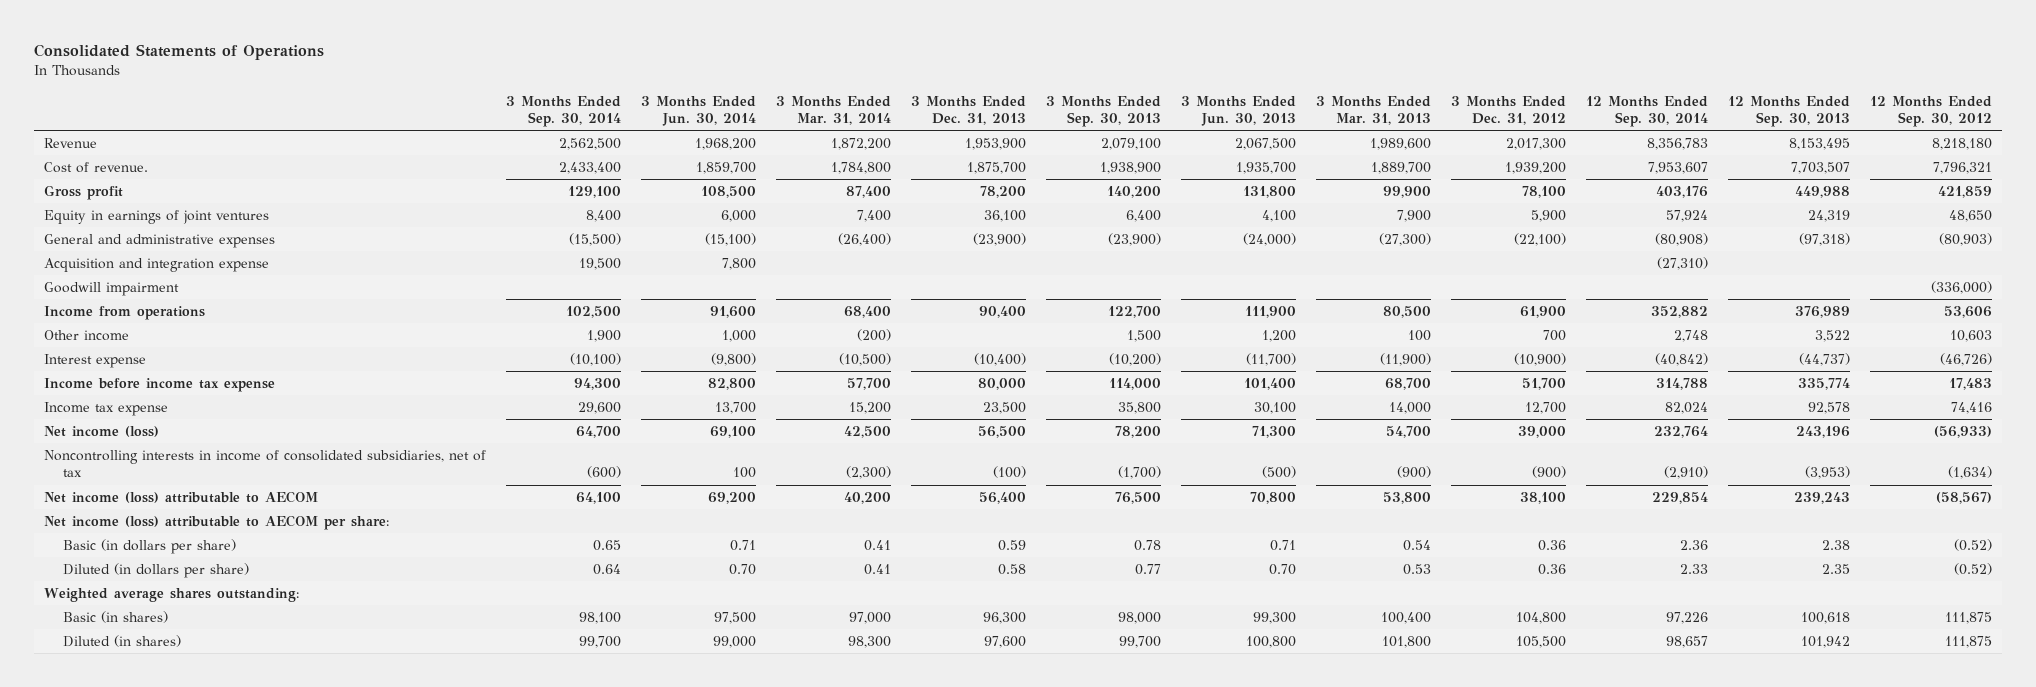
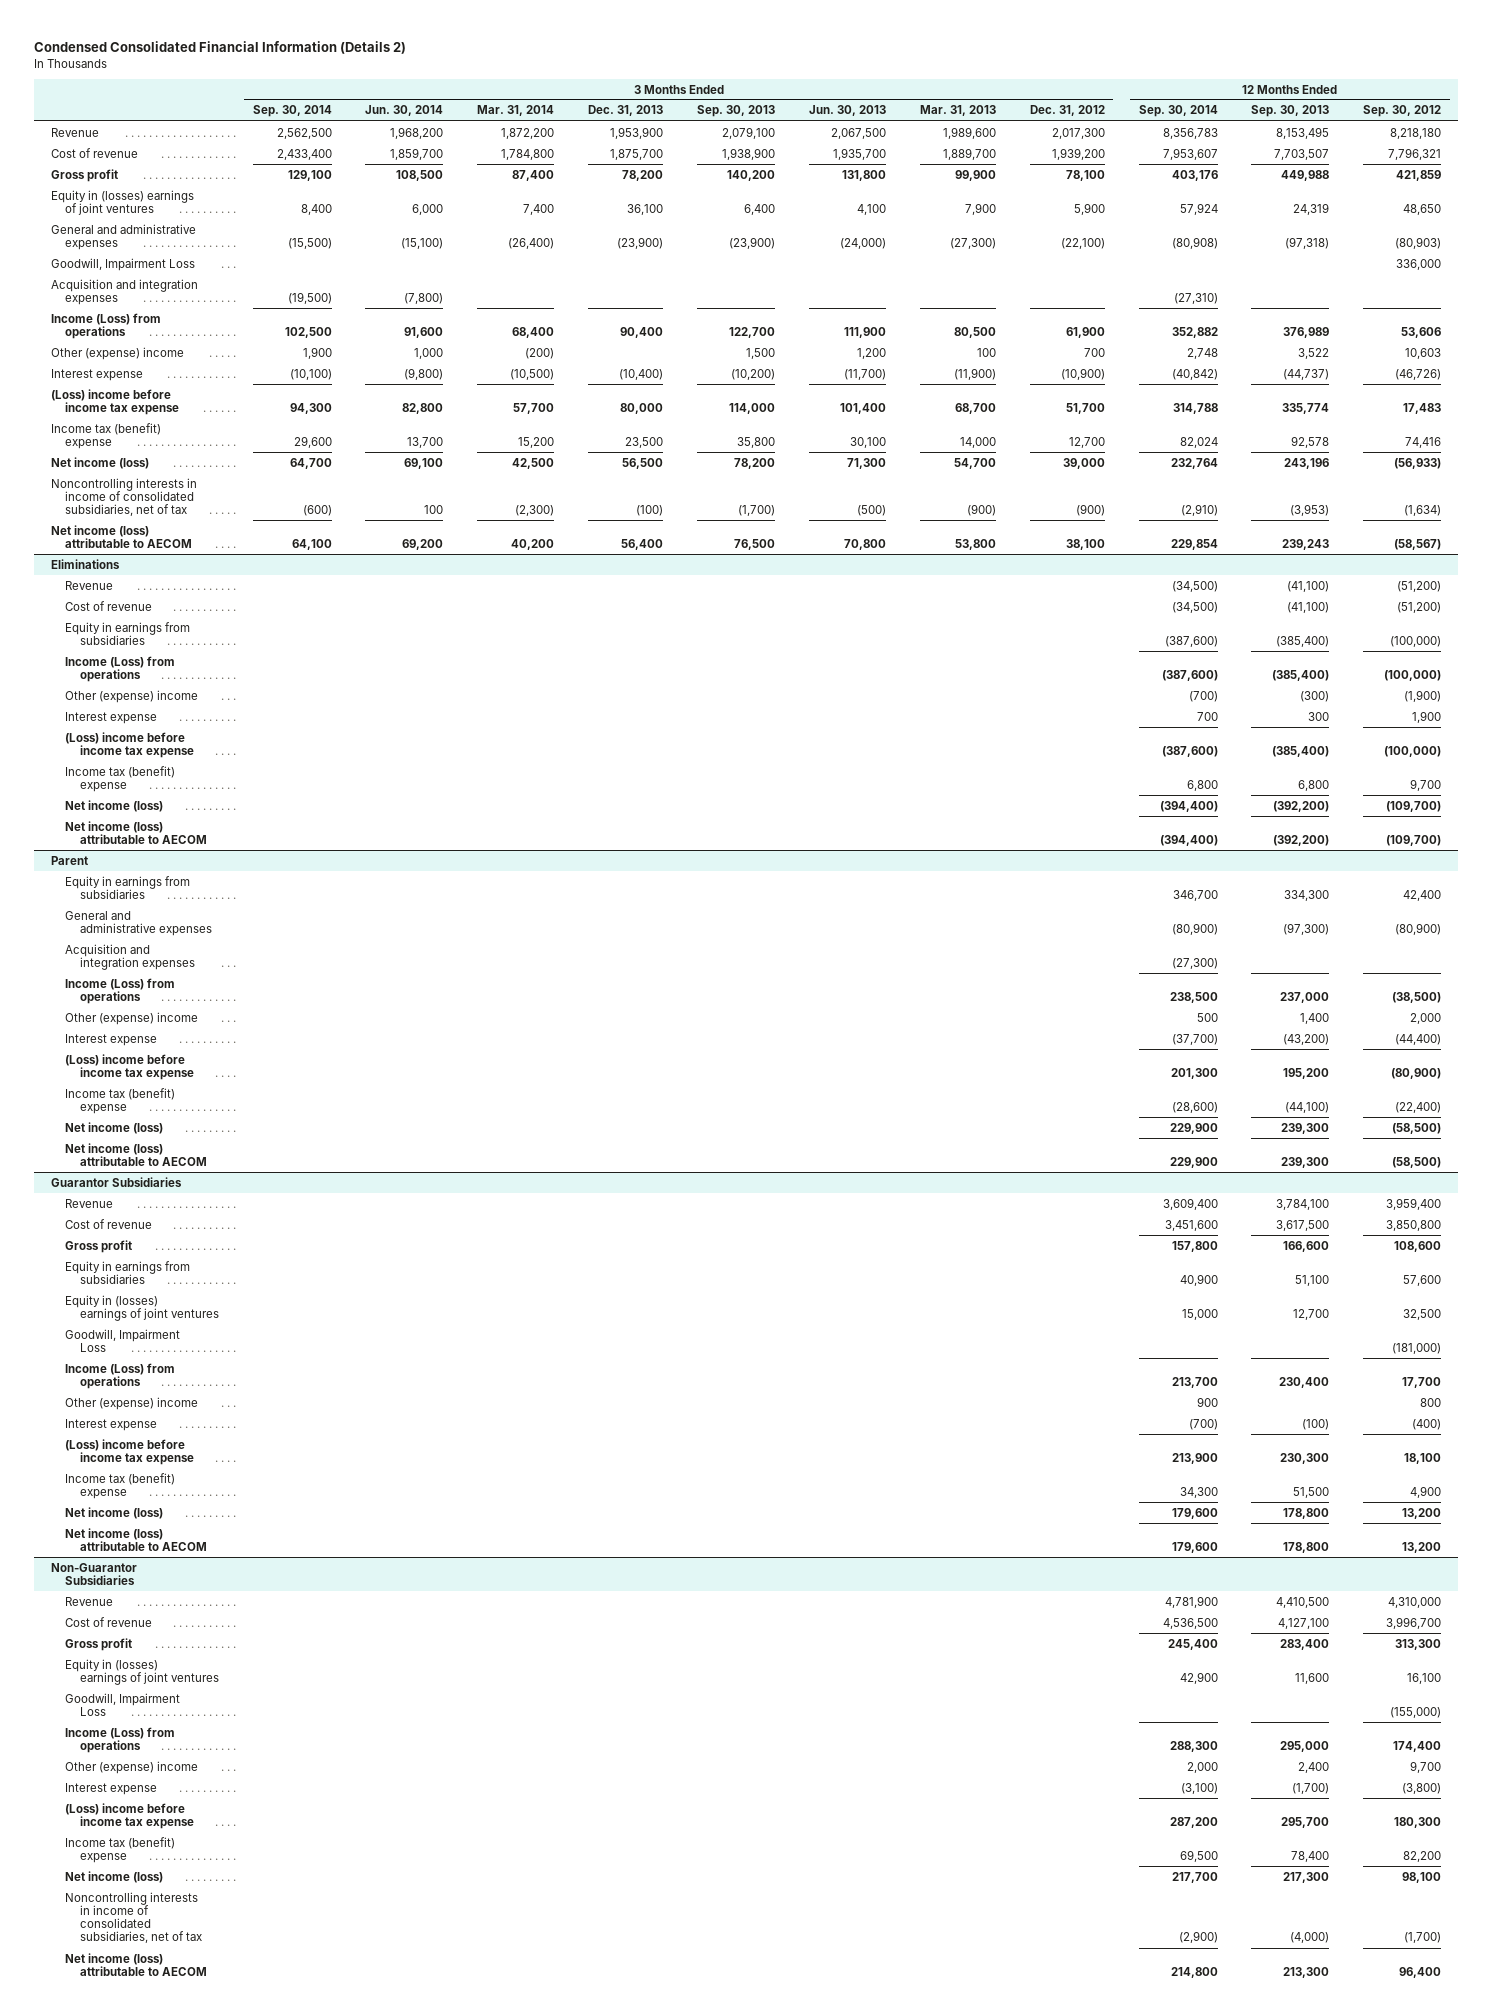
- Consolidated Statements of Operations
+ Condensed Consolidated Financial Information (Details 2)
- Cost of revenue. | 2,433,400 | 1,859,700 | 1,784,800 | 1,875,700 | 1,938,900 | 1,935,700 | 1,889,700 | 1,939,200 | 7,953,607 | 7,703,507 | 7,796,321
+ Cost of revenue | 2,433,400 | 1,859,700 | 1,784,800 | 1,875,700 | 1,938,900 | 1,935,700 | 1,889,700 | 1,939,200 | 7,953,607 | 7,703,507 | 7,796,321
- Equity in earnings of joint ventures | 8,400 | 6,000 | 7,400 | 36,100 | 6,400 | 4,100 | 7,900 | 5,900 | 57,924 | 24,319 | 48,650
+ Equity in (losses) earnings of joint ventures | 8,400 | 6,000 | 7,400 | 36,100 | 6,400 | 4,100 | 7,900 | 5,900 | 57,924 | 24,319 | 48,650
- Acquisition and integration expense | 19,500 | 7,800 | | | | | | | (27,310) | |
- Goodwill impairment | | | | | | | | | | | (336,000)
- Income from operations | 102,500 | 91,600 | 68,400 | 90,400 | 122,700 | 111,900 | 80,500 | 61,900 | 352,882 | 376,989 | 53,606
- Other income | 1,900 | 1,000 | (200) | | 1,500 | 1,200 | 100 | 700 | 2,748 | 3,522 | 10,603
+ Goodwill, Impairment Loss | | | | | | | | | | | 336,000
+ Acquisition and integration expenses | (19,500) | (7,800) | | | | | | | (27,310) | |
+ Income (Loss) from operations | 102,500 | 91,600 | 68,400 | 90,400 | 122,700 | 111,900 | 80,500 | 61,900 | 352,882 | 376,989 | 53,606
+ Other (expense) income | 1,900 | 1,000 | (200) | | 1,500 | 1,200 | 100 | 700 | 2,748 | 3,522 | 10,603
- Income before income tax expense | 94,300 | 82,800 | 57,700 | 80,000 | 114,000 | 101,400 | 68,700 | 51,700 | 314,788 | 335,774 | 17,483
- Income tax expense | 29,600 | 13,700 | 15,200 | 23,500 | 35,800 | 30,100 | 14,000 | 12,700 | 82,024 | 92,578 | 74,416
+ (Loss) income before income tax expense | 94,300 | 82,800 | 57,700 | 80,000 | 114,000 | 101,400 | 68,700 | 51,700 | 314,788 | 335,774 | 17,483
+ Income tax (benefit) expense | 29,600 | 13,700 | 15,200 | 23,500 | 35,800 | 30,100 | 14,000 | 12,700 | 82,024 | 92,578 | 74,416
- Net income (loss) attributable to AECOM per share:
- Basic (in dollars per share) | 0.65 | 0.71 | 0.41 | 0.59 | 0.78 | 0.71 | 0.54 | 0.36 | 2.36 | 2.38 | (0.52)
- Diluted (in dollars per share) | 0.64 | 0.70 | 0.41 | 0.58 | 0.77 | 0.70 | 0.53 | 0.36 | 2.33 | 2.35 | (0.52)
- Weighted average shares outstanding:
- Basic (in shares) | 98,100 | 97,500 | 97,000 | 96,300 | 98,000 | 99,300 | 100,400 | 104,800 | 97,226 | 100,618 | 111,875
- Diluted (in shares) | 99,700 | 99,000 | 98,300 | 97,600 | 99,700 | 100,800 | 101,800 | 105,500 | 98,657 | 101,942 | 111,875
+ Eliminations
+ Revenue | | | | | | | | | (34,500) | (41,100) | (51,200)
+ Cost of revenue | | | | | | | | | (34,500) | (41,100) | (51,200)
+ Equity in earnings from subsidiaries | | | | | | | | | (387,600) | (385,400) | (100,000)
+ Income (Loss) from operations | | | | | | | | | (387,600) | (385,400) | (100,000)
+ Other (expense) income | | | | | | | | | (700) | (300) | (1,900)
+ Interest expense | | | | | | | | | 700 | 300 | 1,900
+ (Loss) income before income tax expense | | | | | | | | | (387,600) | (385,400) | (100,000)
+ Income tax (benefit) expense | | | | | | | | | 6,800 | 6,800 | 9,700
+ Net income (loss) | | | | | | | | | (394,400) | (392,200) | (109,700)
+ Net income (loss) attributable to AECOM | | | | | | | | | (394,400) | (392,200) | (109,700)
+ Parent
+ Equity in earnings from subsidiaries | | | | | | | | | 346,700 | 334,300 | 42,400
+ General and administrative expenses | | | | | | | | | (80,900) | (97,300) | (80,900)
+ Acquisition and integration expenses | | | | | | | | | (27,300) | |
+ Income (Loss) from operations | | | | | | | | | 238,500 | 237,000 | (38,500)
+ Other (expense) income | | | | | | | | | 500 | 1,400 | 2,000
+ Interest expense | | | | | | | | | (37,700) | (43,200) | (44,400)
+ (Loss) income before income tax expense | | | | | | | | | 201,300 | 195,200 | (80,900)
+ Income tax (benefit) expense | | | | | | | | | (28,600) | (44,100) | (22,400)
+ Net income (loss) | | | | | | | | | 229,900 | 239,300 | (58,500)
+ Net income (loss) attributable to AECOM | | | | | | | | | 229,900 | 239,300 | (58,500)
+ Guarantor Subsidiaries
+ Revenue | | | | | | | | | 3,609,400 | 3,784,100 | 3,959,400
+ Cost of revenue | | | | | | | | | 3,451,600 | 3,617,500 | 3,850,800
+ Gross profit | | | | | | | | | 157,800 | 166,600 | 108,600
+ Equity in earnings from subsidiaries | | | | | | | | | 40,900 | 51,100 | 57,600
+ Equity in (losses) earnings of joint ventures | | | | | | | | | 15,000 | 12,700 | 32,500
+ Goodwill, Impairment Loss | | | | | | | | | | | (181,000)
+ Income (Loss) from operations | | | | | | | | | 213,700 | 230,400 | 17,700
+ Other (expense) income | | | | | | | | | 900 | | 800
+ Interest expense | | | | | | | | | (700) | (100) | (400)
+ (Loss) income before income tax expense | | | | | | | | | 213,900 | 230,300 | 18,100
+ Income tax (benefit) expense | | | | | | | | | 34,300 | 51,500 | 4,900
+ Net income (loss) | | | | | | | | | 179,600 | 178,800 | 13,200
+ Net income (loss) attributable to AECOM | | | | | | | | | 179,600 | 178,800 | 13,200
+ Non-Guarantor Subsidiaries
+ Revenue | | | | | | | | | 4,781,900 | 4,410,500 | 4,310,000
+ Cost of revenue | | | | | | | | | 4,536,500 | 4,127,100 | 3,996,700
+ Gross profit | | | | | | | | | 245,400 | 283,400 | 313,300
+ Equity in (losses) earnings of joint ventures | | | | | | | | | 42,900 | 11,600 | 16,100
+ Goodwill, Impairment Loss | | | | | | | | | | | (155,000)
+ Income (Loss) from operations | | | | | | | | | 288,300 | 295,000 | 174,400
+ Other (expense) income | | | | | | | | | 2,000 | 2,400 | 9,700
+ Interest expense | | | | | | | | | (3,100) | (1,700) | (3,800)
+ (Loss) income before income tax expense | | | | | | | | | 287,200 | 295,700 | 180,300
+ Income tax (benefit) expense | | | | | | | | | 69,500 | 78,400 | 82,200
+ Net income (loss) | | | | | | | | | 217,700 | 217,300 | 98,100
+ Noncontrolling interests in income of consolidated subsidiaries, net of tax | | | | | | | | | (2,900) | (4,000) | (1,700)
+ Net income (loss) attributable to AECOM | | | | | | | | | 214,800 | 213,300 | 96,400

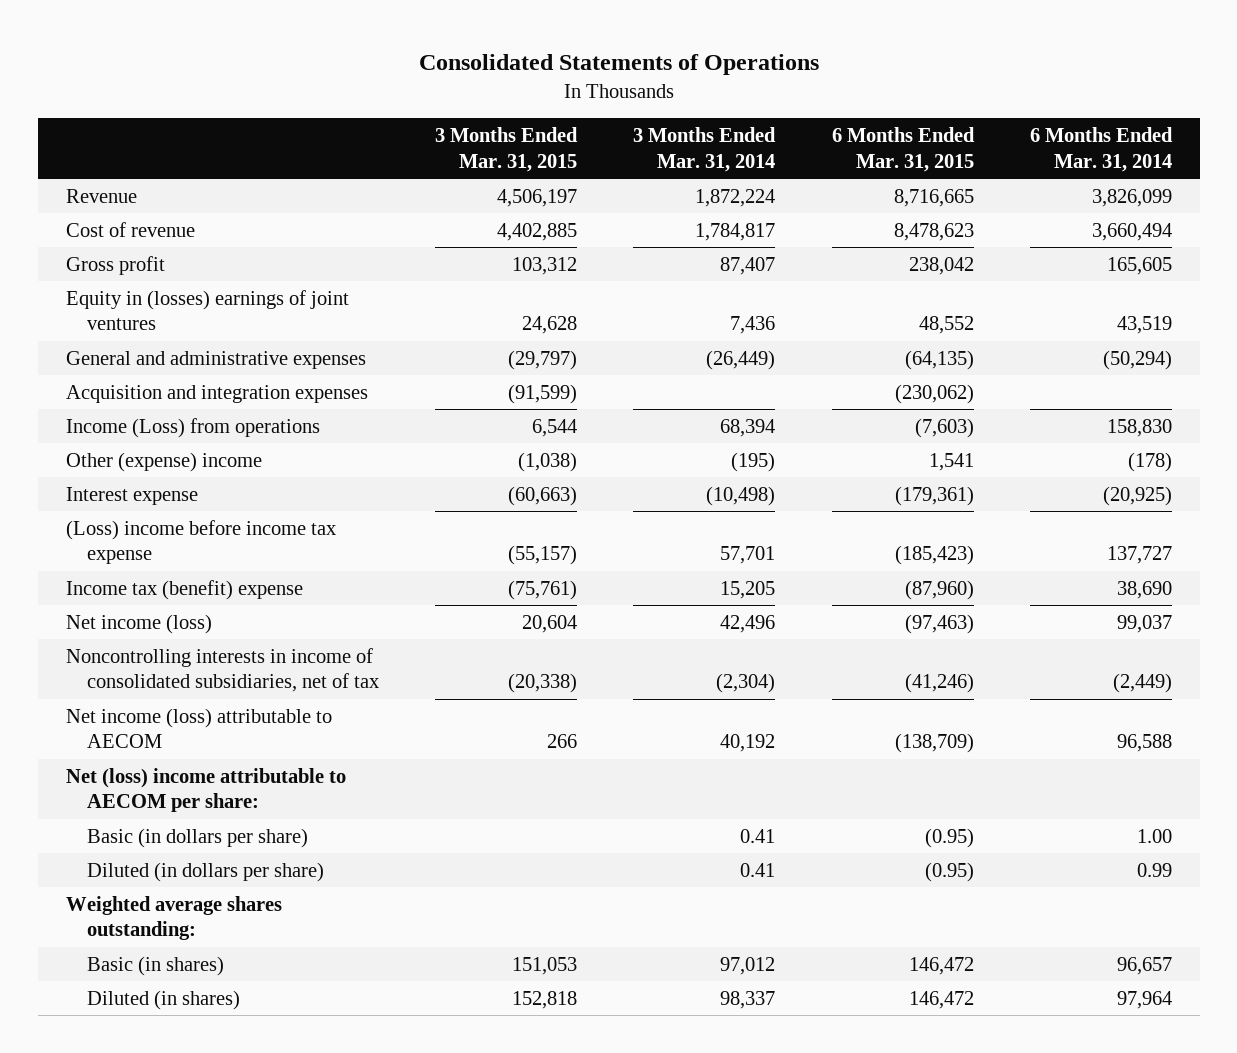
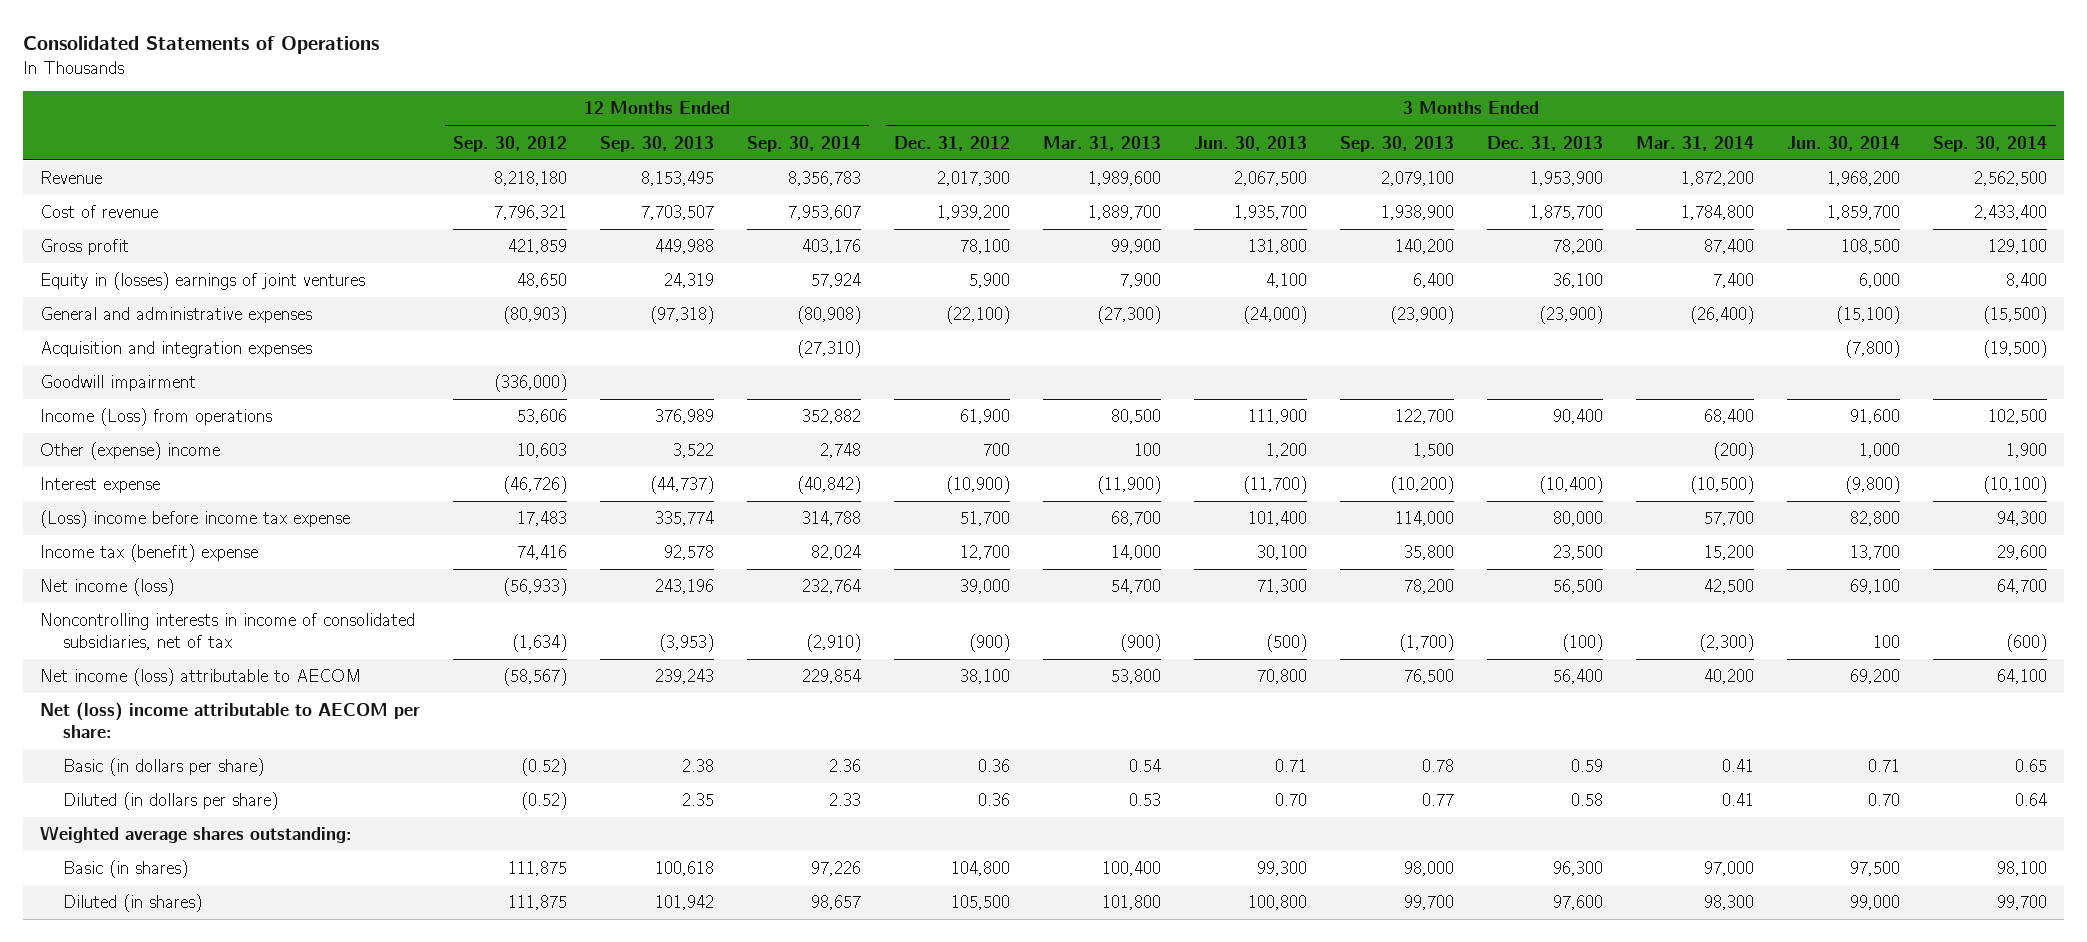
- | 3 Months Ended Mar. 31, 2015 | 3 Months Ended Mar. 31, 2014 | 6 Months Ended Mar. 31, 2015 | 6 Months Ended Mar. 31, 2014
+ | 12 Months Ended Sep. 30, 2012 | 12 Months Ended Sep. 30, 2013 | 12 Months Ended Sep. 30, 2014 | 3 Months Ended Dec. 31, 2012 | 3 Months Ended Mar. 31, 2013 | 3 Months Ended Jun. 30, 2013 | 3 Months Ended Sep. 30, 2013 | 3 Months Ended Dec. 31, 2013 | 3 Months Ended Mar. 31, 2014 | 3 Months Ended Jun. 30, 2014 | 3 Months Ended Sep. 30, 2014
- Revenue | 4,506,197 | 1,872,224 | 8,716,665 | 3,826,099
- Cost of revenue | 4,402,885 | 1,784,817 | 8,478,623 | 3,660,494
- Gross profit | 103,312 | 87,407 | 238,042 | 165,605
- Equity in (losses) earnings of joint ventures | 24,628 | 7,436 | 48,552 | 43,519
- General and administrative expenses | (29,797) | (26,449) | (64,135) | (50,294)
+ Revenue | 8,218,180 | 8,153,495 | 8,356,783 | 2,017,300 | 1,989,600 | 2,067,500 | 2,079,100 | 1,953,900 | 1,872,200 | 1,968,200 | 2,562,500
+ Cost of revenue | 7,796,321 | 7,703,507 | 7,953,607 | 1,939,200 | 1,889,700 | 1,935,700 | 1,938,900 | 1,875,700 | 1,784,800 | 1,859,700 | 2,433,400
+ Gross profit | 421,859 | 449,988 | 403,176 | 78,100 | 99,900 | 131,800 | 140,200 | 78,200 | 87,400 | 108,500 | 129,100
+ Equity in (losses) earnings of joint ventures | 48,650 | 24,319 | 57,924 | 5,900 | 7,900 | 4,100 | 6,400 | 36,100 | 7,400 | 6,000 | 8,400
+ General and administrative expenses | (80,903) | (97,318) | (80,908) | (22,100) | (27,300) | (24,000) | (23,900) | (23,900) | (26,400) | (15,100) | (15,500)
- Income (Loss) from operations | 6,544 | 68,394 | (7,603) | 158,830
- Other (expense) income | (1,038) | (195) | 1,541 | (178)
- Interest expense | (60,663) | (10,498) | (179,361) | (20,925)
- (Loss) income before income tax expense | (55,157) | 57,701 | (185,423) | 137,727
- Income tax (benefit) expense | (75,761) | 15,205 | (87,960) | 38,690
- Net income (loss) | 20,604 | 42,496 | (97,463) | 99,037
- Noncontrolling interests in income of consolidated subsidiaries, net of tax | (20,338) | (2,304) | (41,246) | (2,449)
- Net income (loss) attributable to AECOM | 266 | 40,192 | (138,709) | 96,588
+ Goodwill impairment | (336,000) | | | | | | | | | |
+ Income (Loss) from operations | 53,606 | 376,989 | 352,882 | 61,900 | 80,500 | 111,900 | 122,700 | 90,400 | 68,400 | 91,600 | 102,500
+ Other (expense) income | 10,603 | 3,522 | 2,748 | 700 | 100 | 1,200 | 1,500 | | (200) | 1,000 | 1,900
+ Interest expense | (46,726) | (44,737) | (40,842) | (10,900) | (11,900) | (11,700) | (10,200) | (10,400) | (10,500) | (9,800) | (10,100)
+ (Loss) income before income tax expense | 17,483 | 335,774 | 314,788 | 51,700 | 68,700 | 101,400 | 114,000 | 80,000 | 57,700 | 82,800 | 94,300
+ Income tax (benefit) expense | 74,416 | 92,578 | 82,024 | 12,700 | 14,000 | 30,100 | 35,800 | 23,500 | 15,200 | 13,700 | 29,600
+ Net income (loss) | (56,933) | 243,196 | 232,764 | 39,000 | 54,700 | 71,300 | 78,200 | 56,500 | 42,500 | 69,100 | 64,700
+ Noncontrolling interests in income of consolidated subsidiaries, net of tax | (1,634) | (3,953) | (2,910) | (900) | (900) | (500) | (1,700) | (100) | (2,300) | 100 | (600)
+ Net income (loss) attributable to AECOM | (58,567) | 239,243 | 229,854 | 38,100 | 53,800 | 70,800 | 76,500 | 56,400 | 40,200 | 69,200 | 64,100
- Basic (in shares) | 151,053 | 97,012 | 146,472 | 96,657
- Diluted (in shares) | 152,818 | 98,337 | 146,472 | 97,964
+ Basic (in shares) | 111,875 | 100,618 | 97,226 | 104,800 | 100,400 | 99,300 | 98,000 | 96,300 | 97,000 | 97,500 | 98,100
+ Diluted (in shares) | 111,875 | 101,942 | 98,657 | 105,500 | 101,800 | 100,800 | 99,700 | 97,600 | 98,300 | 99,000 | 99,700

